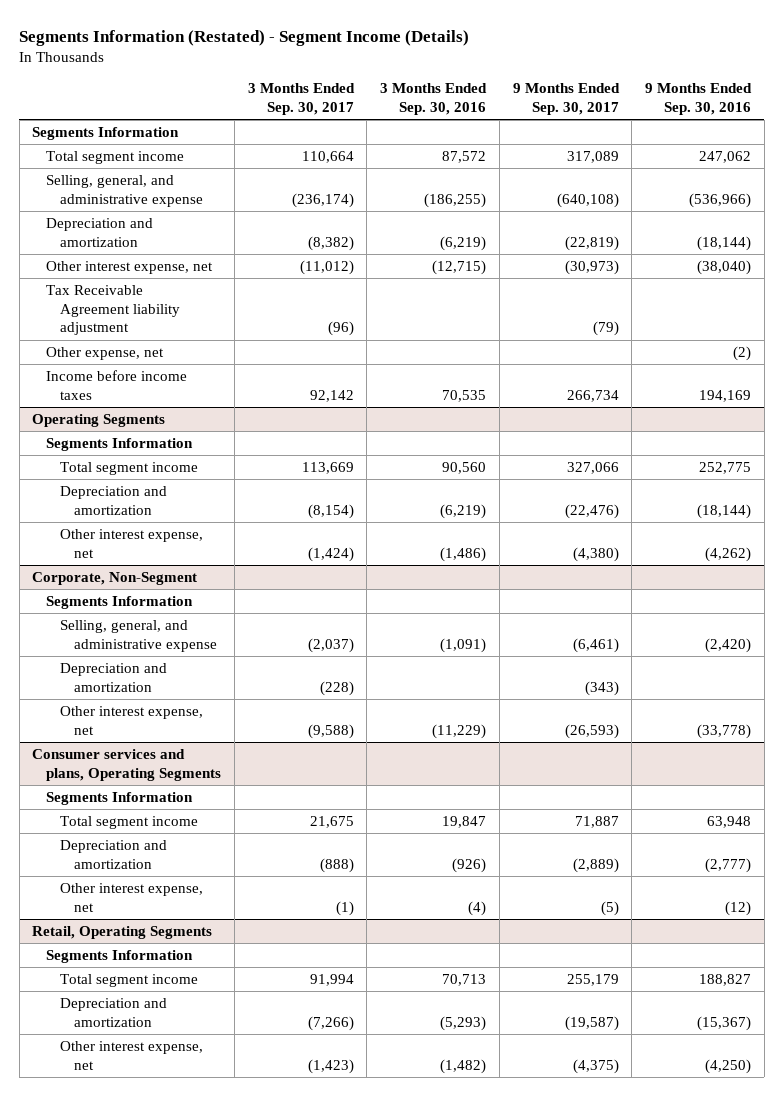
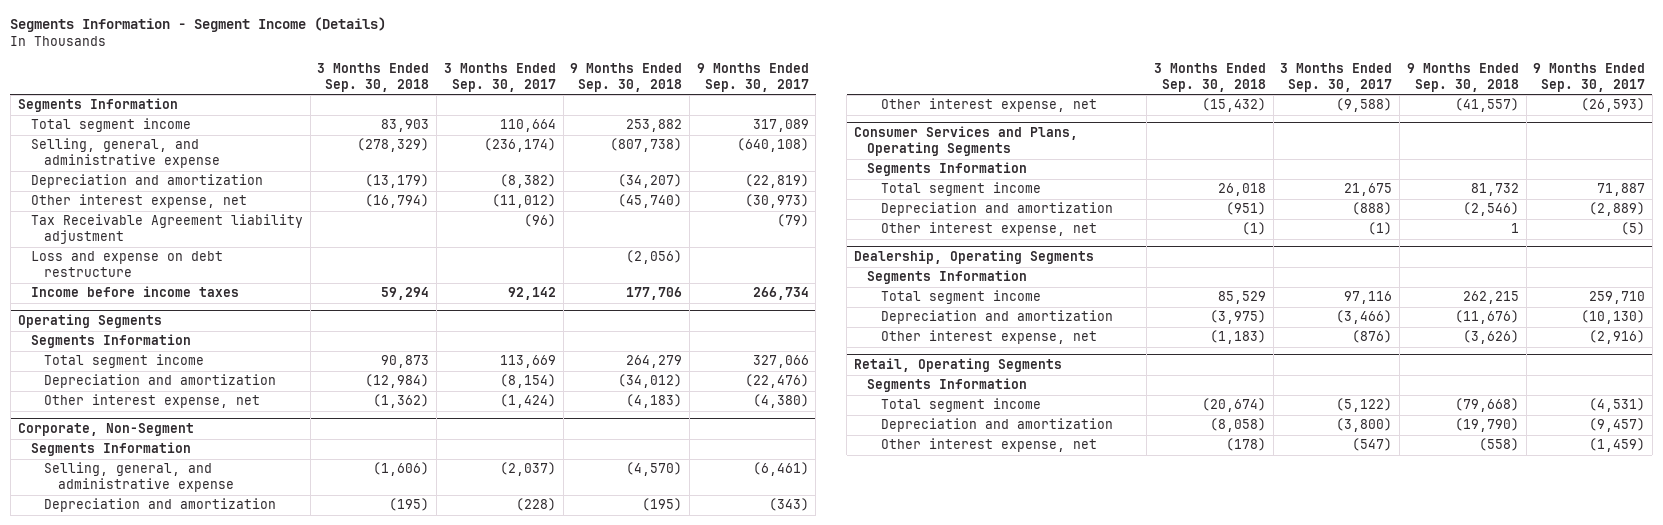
- Segments Information (Restated) - Segment Income (Details)
+ Segments Information - Segment Income (Details)
- | 3 Months Ended Sep. 30, 2017 | 3 Months Ended Sep. 30, 2016 | 9 Months Ended Sep. 30, 2017 | 9 Months Ended Sep. 30, 2016
+ | 3 Months Ended Sep. 30, 2018 | 3 Months Ended Sep. 30, 2017 | 9 Months Ended Sep. 30, 2018 | 9 Months Ended Sep. 30, 2017
- Other expense, net | | | | (2)
+ Loss and expense on debt restructure | | | (2,056) |
- Consumer services and plans, Operating Segments
+ Consumer Services and Plans, Operating Segments
+ Dealership, Operating Segments
+ Segments Information
+ Total segment income | 85,529 | 97,116 | 262,215 | 259,710
+ Depreciation and amortization | (3,975) | (3,466) | (11,676) | (10,130)
+ Other interest expense, net | (1,183) | (876) | (3,626) | (2,916)
@ Retail, Operating Segments
- Total segment income | 91,994 | 70,713 | 255,179 | 188,827
- Depreciation and amortization | (7,266) | (5,293) | (19,587) | (15,367)
- Other interest expense, net | (1,423) | (1,482) | (4,375) | (4,250)
+ Total segment income | (20,674) | (5,122) | (79,668) | (4,531)
+ Depreciation and amortization | (8,058) | (3,800) | (19,790) | (9,457)
+ Other interest expense, net | (178) | (547) | (558) | (1,459)

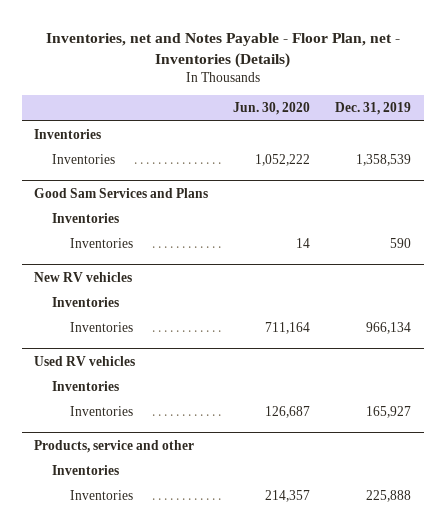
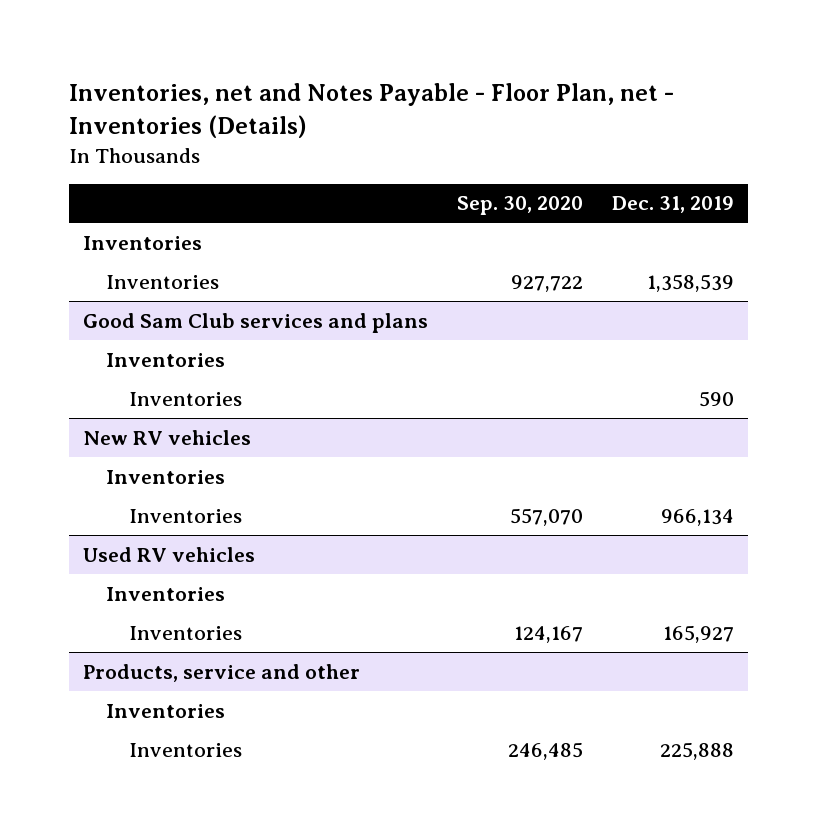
- | Jun. 30, 2020 | Dec. 31, 2019
+ | Sep. 30, 2020 | Dec. 31, 2019
- Good Sam Services and Plans
+ Good Sam Club services and plans

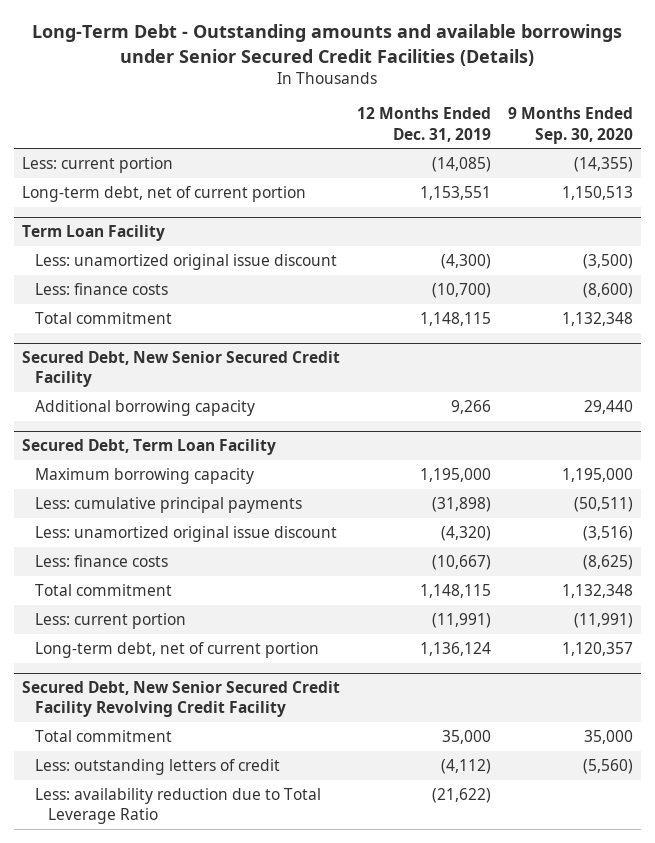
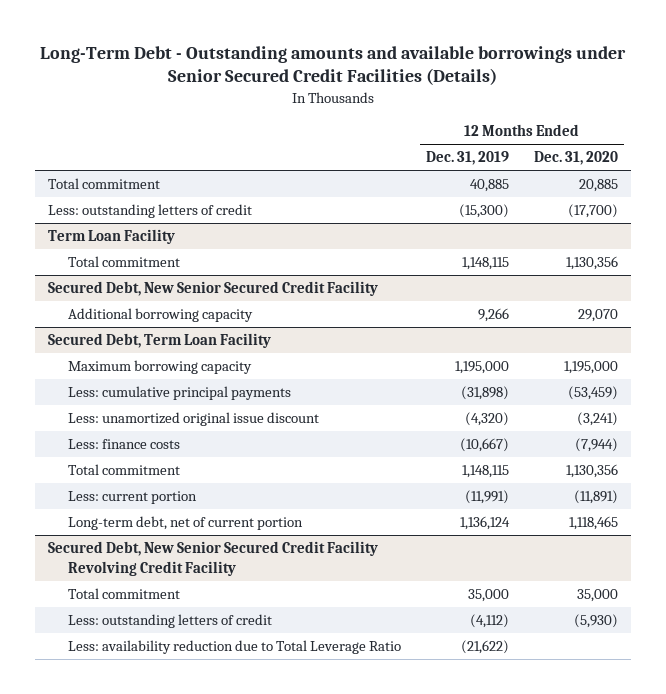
- | 12 Months Ended Dec. 31, 2019 | 9 Months Ended Sep. 30, 2020
+ | 12 Months Ended Dec. 31, 2019 | 12 Months Ended Dec. 31, 2020
- Less: current portion | (14,085) | (14,355)
- Long-term debt, net of current portion | 1,153,551 | 1,150,513
+ Total commitment | 40,885 | 20,885
+ Less: outstanding letters of credit | (15,300) | (17,700)
@ Term Loan Facility
- Less: unamortized original issue discount | (4,300) | (3,500)
- Less: finance costs | (10,700) | (8,600)

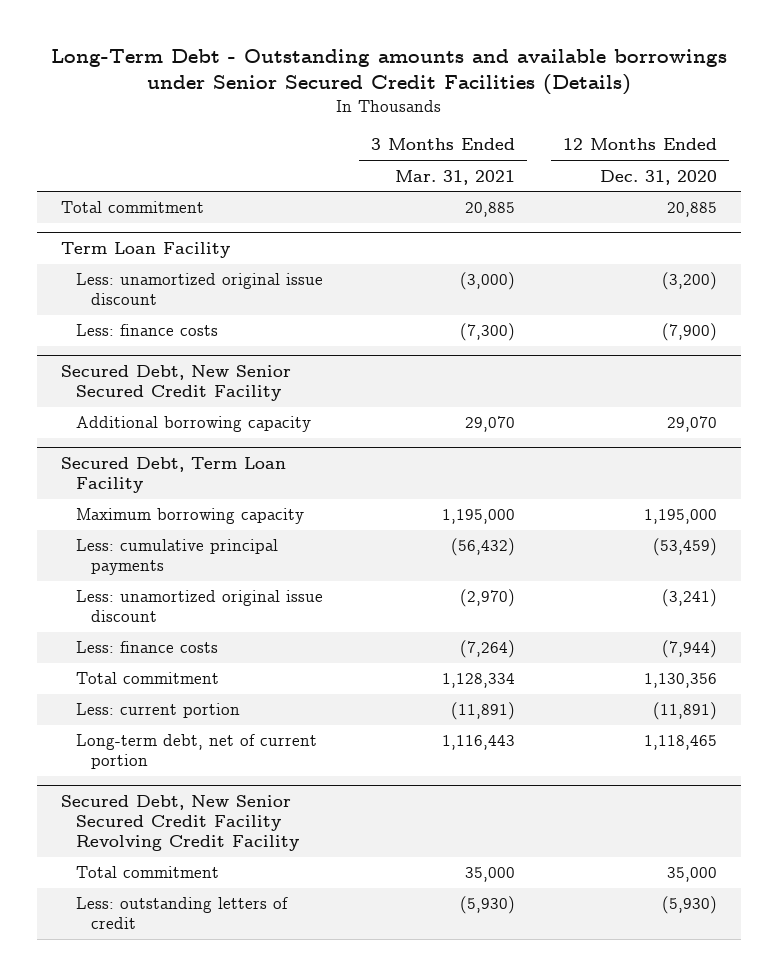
- | 12 Months Ended Dec. 31, 2019 | 12 Months Ended Dec. 31, 2020
+ | 3 Months Ended Mar. 31, 2021 | 12 Months Ended Dec. 31, 2020
- Less: outstanding letters of credit | (15,300) | (17,700)
@ Term Loan Facility
- Total commitment | 1,148,115 | 1,130,356
+ Less: unamortized original issue discount | (3,000) | (3,200)
+ Less: finance costs | (7,300) | (7,900)
@ Secured Debt, New Senior Secured Credit Facility Revolving Credit Facility
- Less: availability reduction due to Total Leverage Ratio | (21,622) |

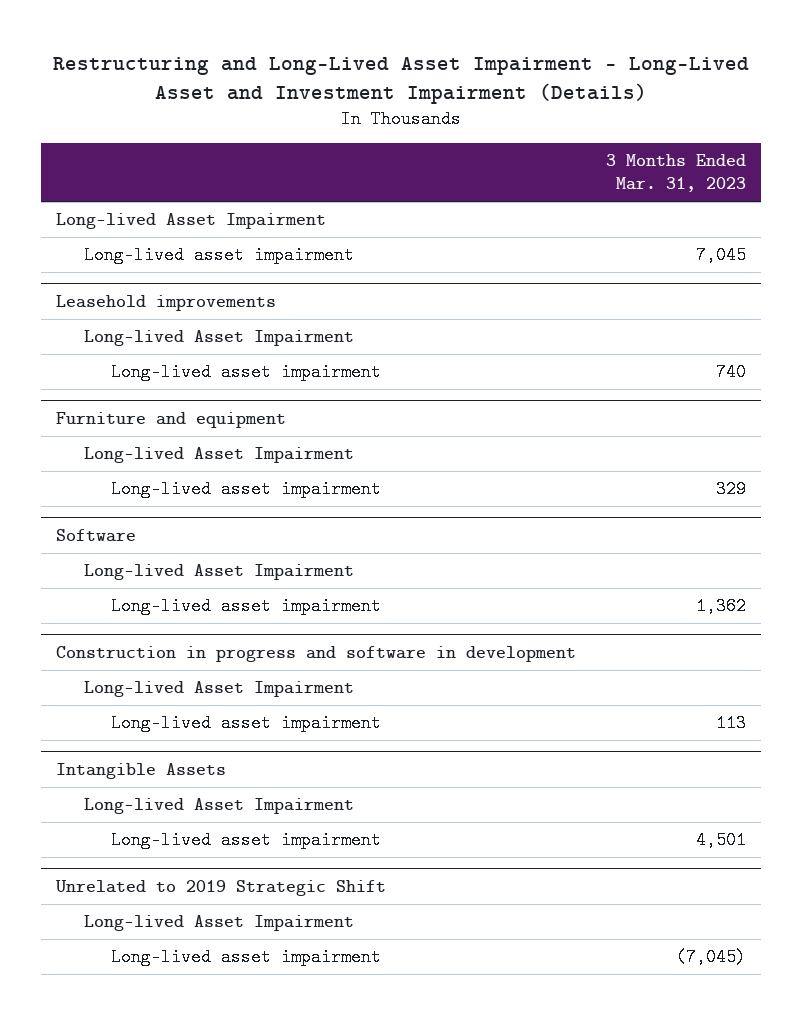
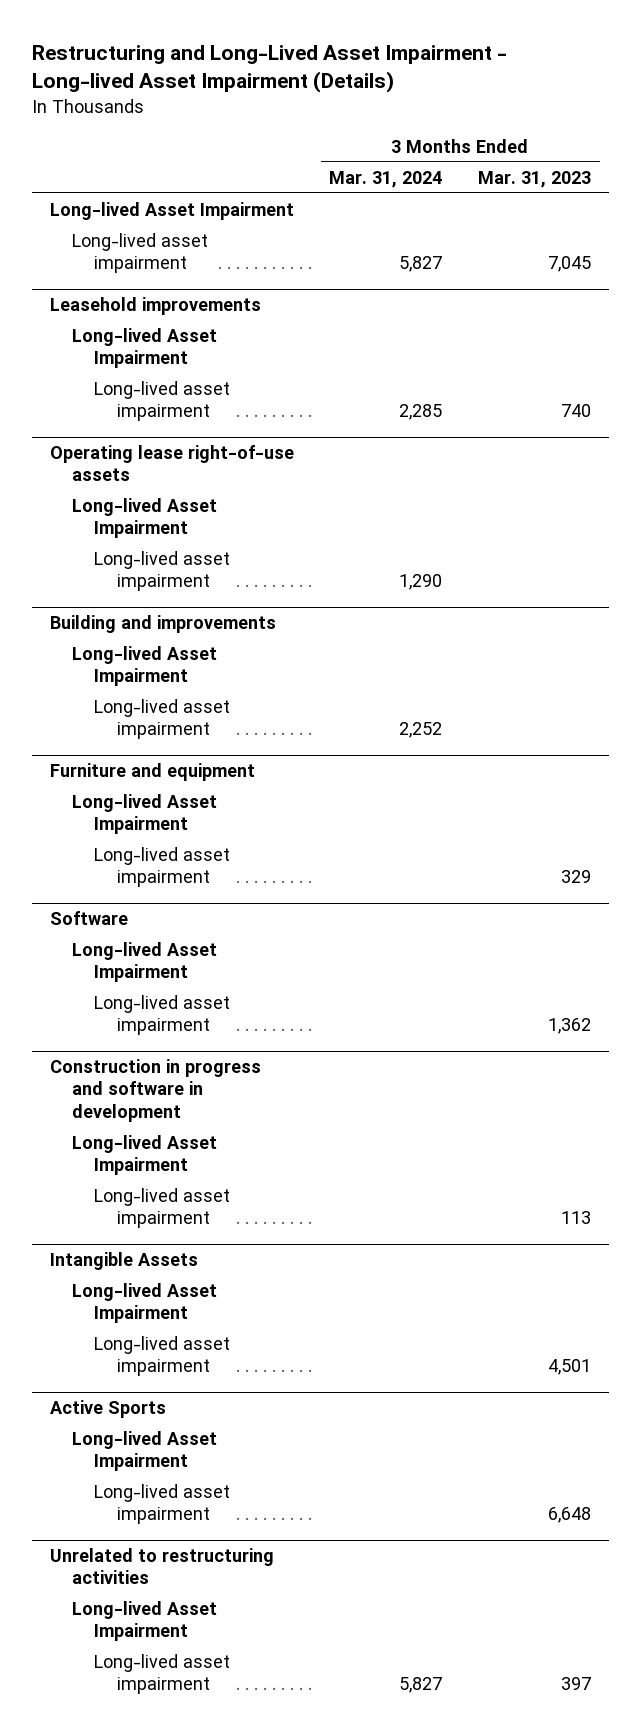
- Restructuring and Long-Lived Asset Impairment - Long-Lived Asset and Investment Impairment (Details)
+ Restructuring and Long-Lived Asset Impairment - Long-lived Asset Impairment (Details)
- | 3 Months Ended Mar. 31, 2023
+ | 3 Months Ended Mar. 31, 2024 | 3 Months Ended Mar. 31, 2023
+ Operating lease right-of-use assets
+ Long-lived Asset Impairment
+ Long-lived asset impairment | 1,290 |
+ Building and improvements
+ Long-lived Asset Impairment
+ Long-lived asset impairment | 2,252 |
- Unrelated to 2019 Strategic Shift
+ Active Sports
- Long-lived asset impairment | (7,045)
+ Long-lived asset impairment | | 6,648
+ Unrelated to restructuring activities
+ Long-lived Asset Impairment
+ Long-lived asset impairment | 5,827 | 397

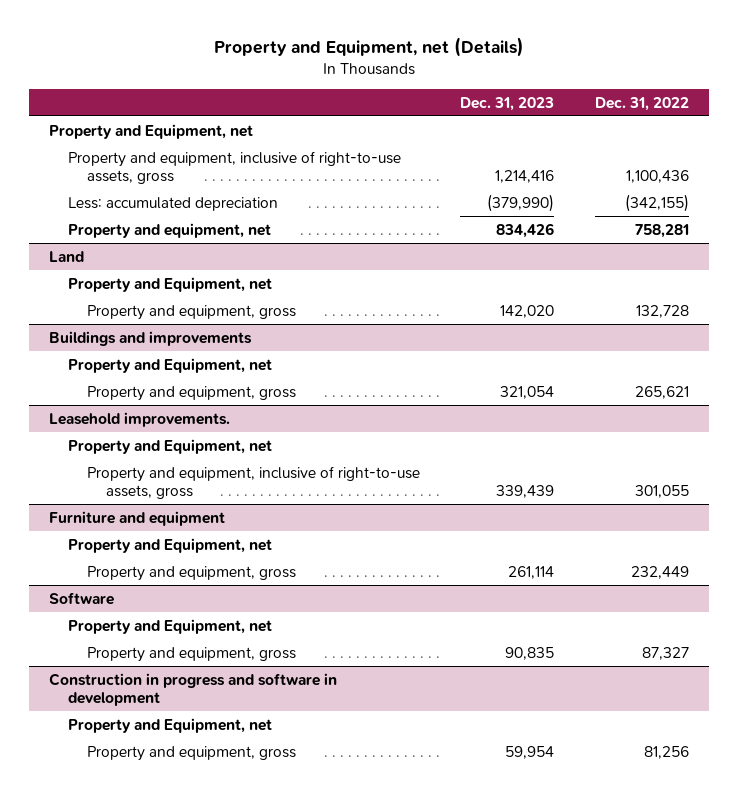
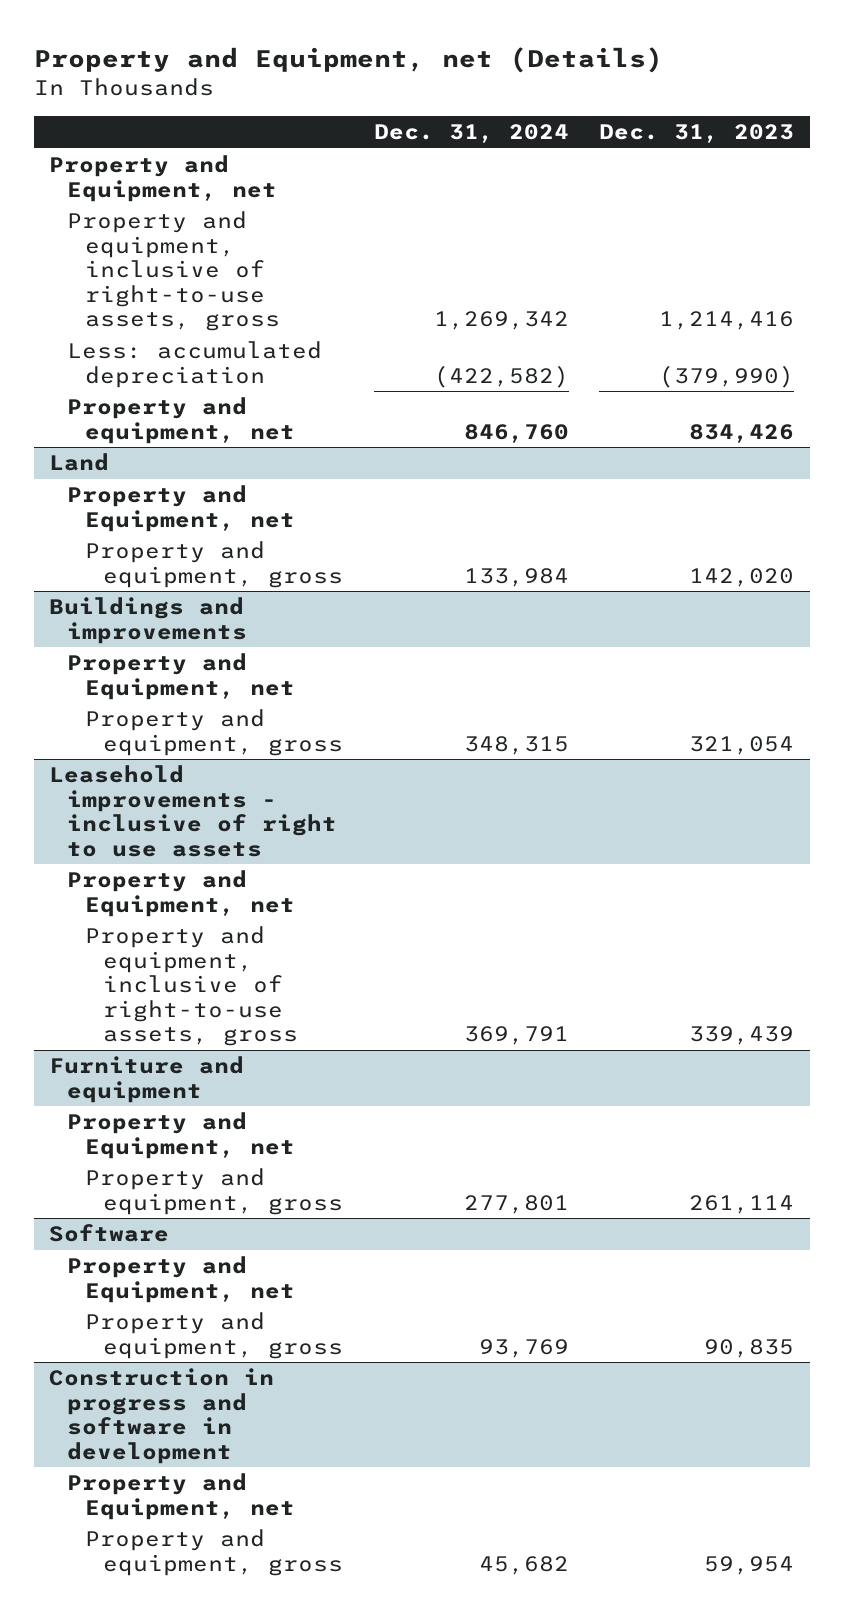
- | Dec. 31, 2023 | Dec. 31, 2022
+ | Dec. 31, 2024 | Dec. 31, 2023
- Leasehold improvements.
+ Leasehold improvements - inclusive of right to use assets

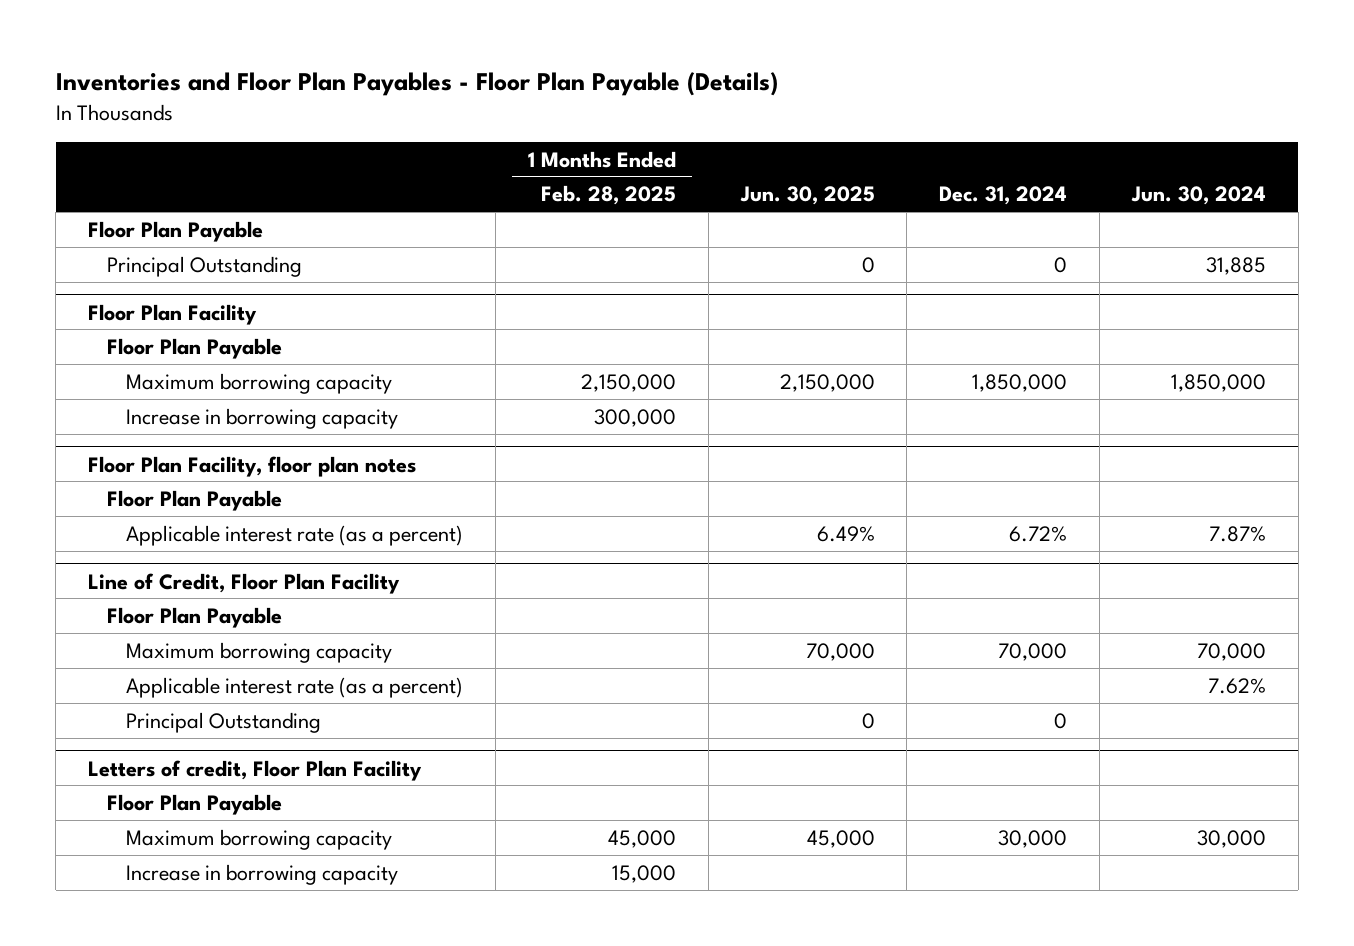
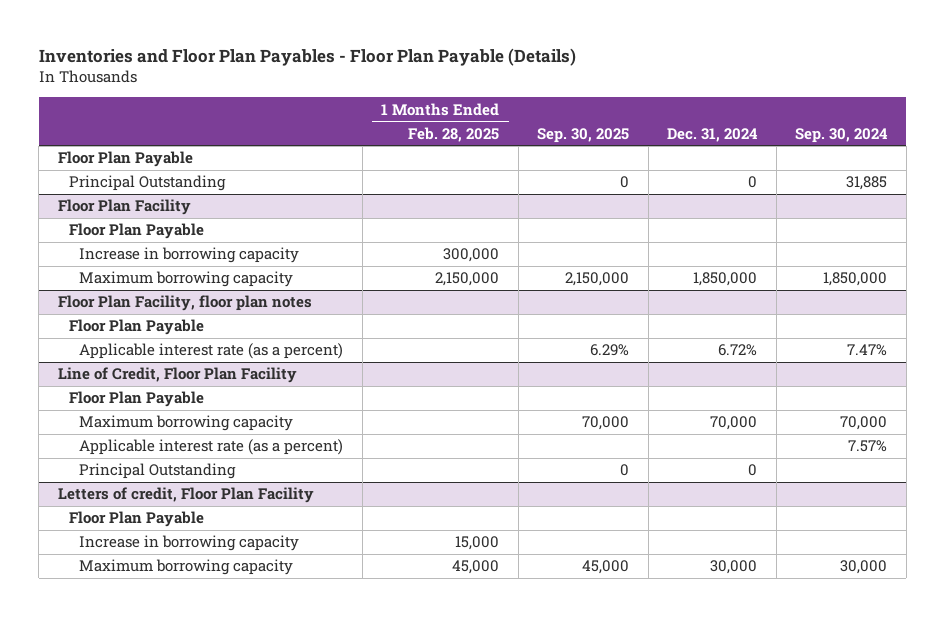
- | 1 Months Ended Feb. 28, 2025 | Jun. 30, 2025 | Dec. 31, 2024 | Jun. 30, 2024
+ | 1 Months Ended Feb. 28, 2025 | Sep. 30, 2025 | Dec. 31, 2024 | Sep. 30, 2024
@ Floor Plan Facility
moved down: Maximum borrowing capacity | 2,150,000 | 2,150,000 | 1,850,000 | 1,850,000
@ Letters of credit, Floor Plan Facility
moved down: Maximum borrowing capacity | 45,000 | 45,000 | 30,000 | 30,000

